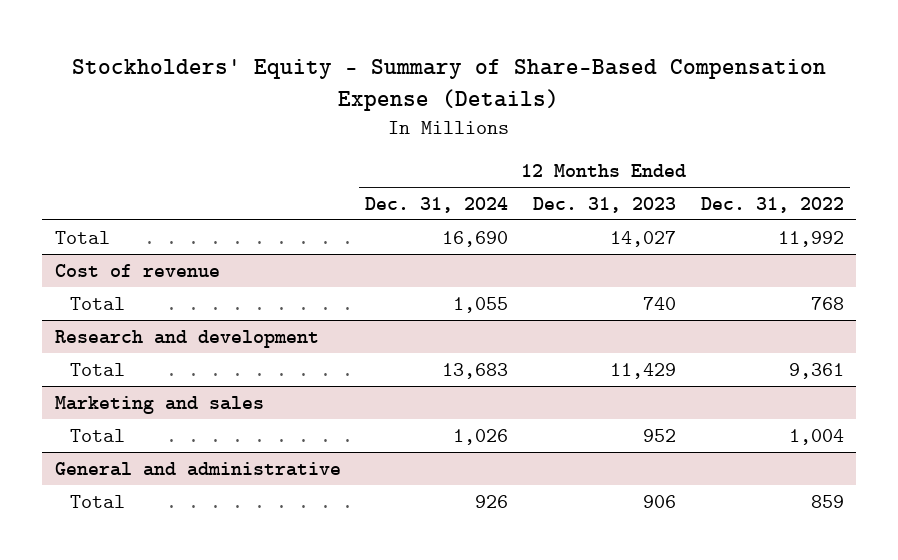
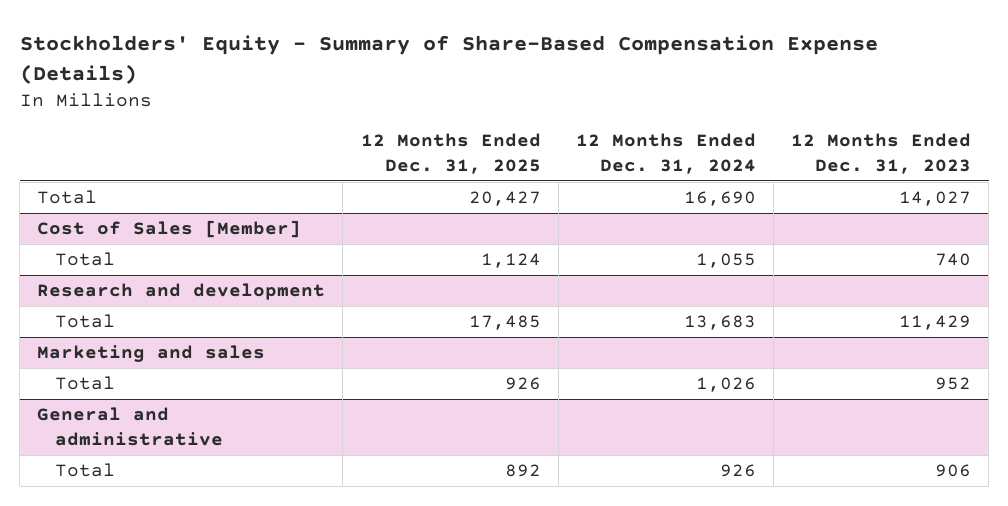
- | 12 Months Ended Dec. 31, 2024 | 12 Months Ended Dec. 31, 2023 | 12 Months Ended Dec. 31, 2022
+ | 12 Months Ended Dec. 31, 2025 | 12 Months Ended Dec. 31, 2024 | 12 Months Ended Dec. 31, 2023
- Cost of revenue
+ Cost of Sales [Member]

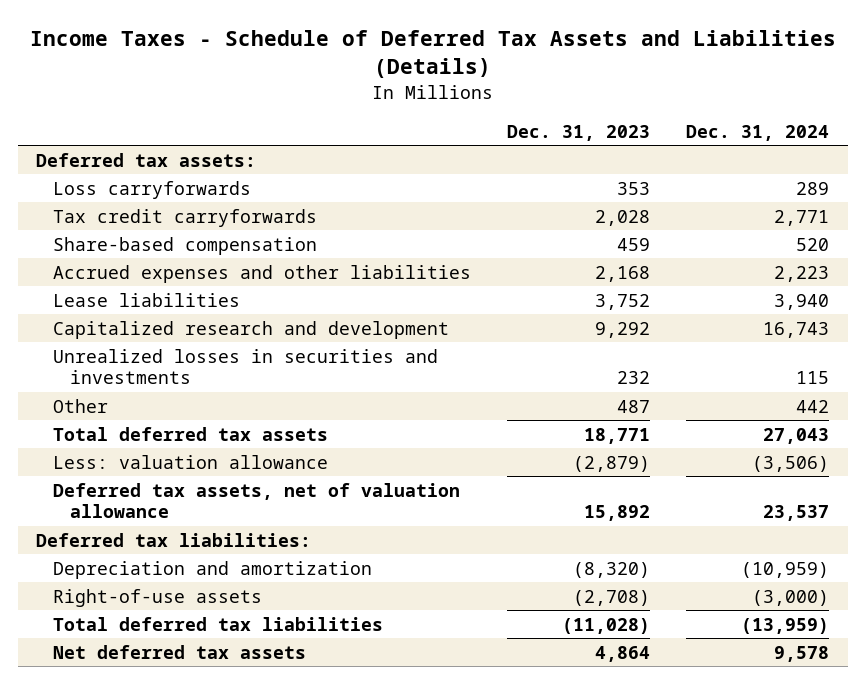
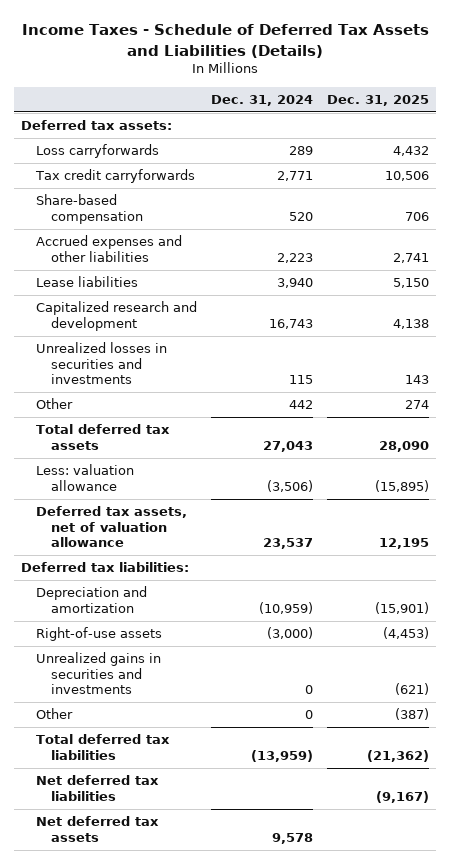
- | Dec. 31, 2023 | Dec. 31, 2024
+ | Dec. 31, 2024 | Dec. 31, 2025
+ Unrealized gains in securities and investments | 0 | (621)
+ Other | 0 | (387)
+ Net deferred tax liabilities | | (9,167)

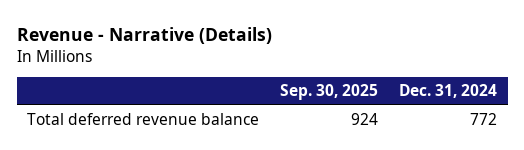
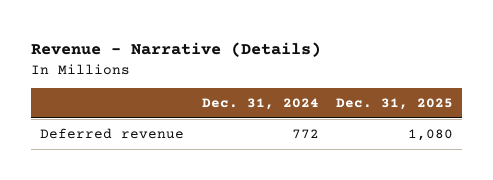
- | Sep. 30, 2025 | Dec. 31, 2024
+ | Dec. 31, 2024 | Dec. 31, 2025
- Total deferred revenue balance | 924 | 772
+ Deferred revenue | 772 | 1,080

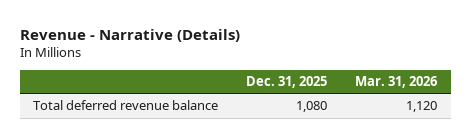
- | Dec. 31, 2024 | Dec. 31, 2025
+ | Dec. 31, 2025 | Mar. 31, 2026
- Deferred revenue | 772 | 1,080
+ Total deferred revenue balance | 1,080 | 1,120

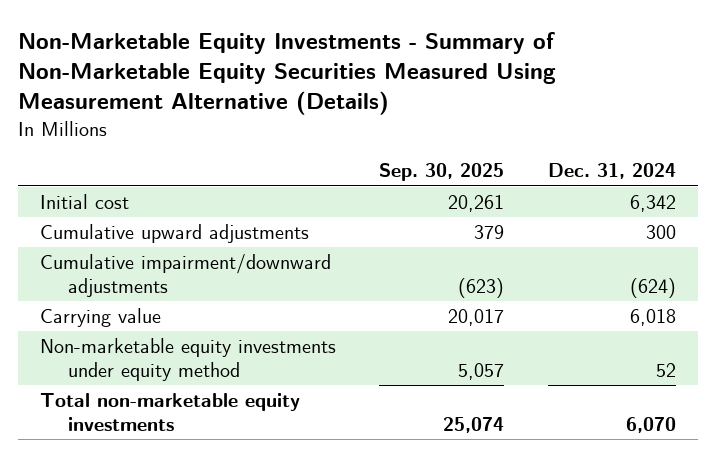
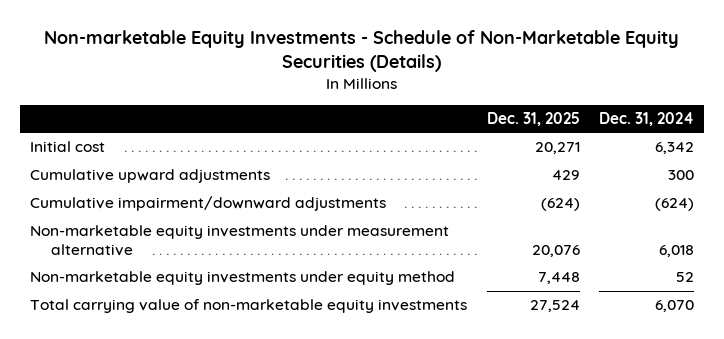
- Non-Marketable Equity Investments - Summary of Non-Marketable Equity Securities Measured Using Measurement Alternative (Details)
+ Non-marketable Equity Investments - Schedule of Non-Marketable Equity Securities (Details)
- | Sep. 30, 2025 | Dec. 31, 2024
+ | Dec. 31, 2025 | Dec. 31, 2024
- Carrying value | 20,017 | 6,018
+ Non-marketable equity investments under measurement alternative | 20,076 | 6,018
- Total non-marketable equity investments | 25,074 | 6,070
+ Total carrying value of non-marketable equity investments | 27,524 | 6,070

